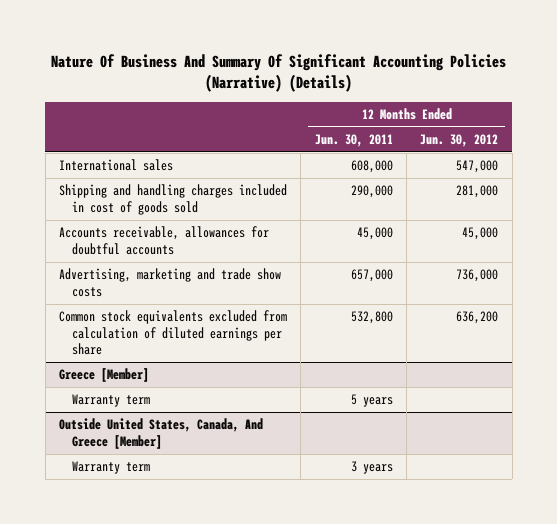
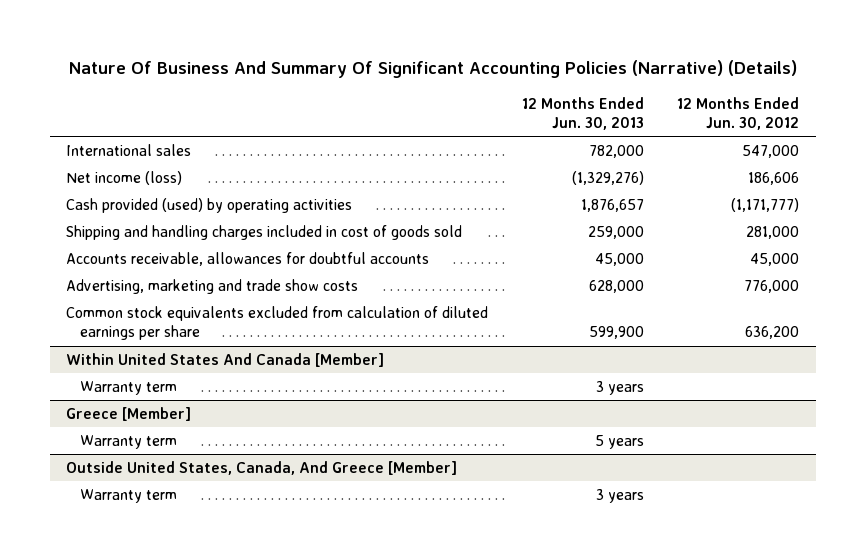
- | 12 Months Ended Jun. 30, 2011 | 12 Months Ended Jun. 30, 2012
+ | 12 Months Ended Jun. 30, 2013 | 12 Months Ended Jun. 30, 2012
+ Net income (loss) | (1,329,276) | 186,606
+ Cash provided (used) by operating activities | 1,876,657 | (1,171,777)
- Advertising, marketing and trade show costs | 657,000 | 736,000
+ Advertising, marketing and trade show costs | 628,000 | 776,000
+ Within United States And Canada [Member]
+ Warranty term | 3 years |

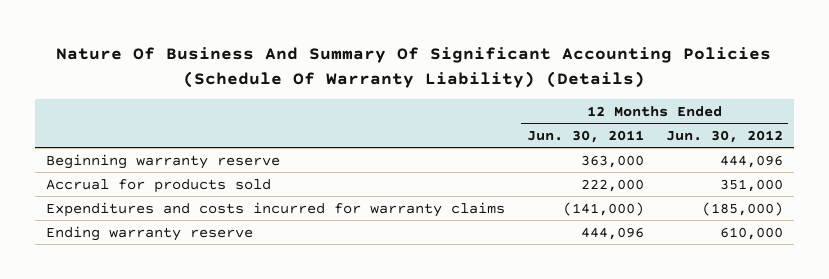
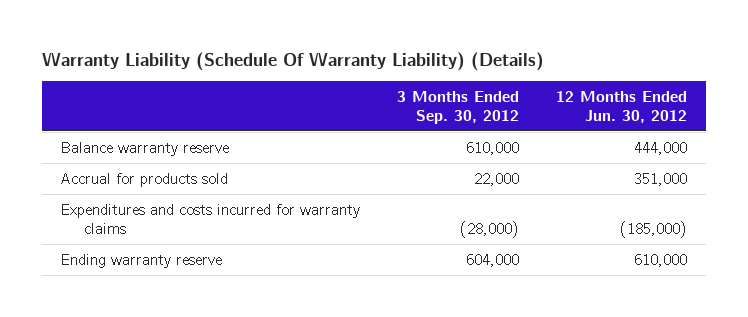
- Nature Of Business And Summary Of Significant Accounting Policies (Schedule Of Warranty Liability) (Details)
+ Warranty Liability (Schedule Of Warranty Liability) (Details)
- | 12 Months Ended Jun. 30, 2011 | 12 Months Ended Jun. 30, 2012
+ | 3 Months Ended Sep. 30, 2012 | 12 Months Ended Jun. 30, 2012
- Beginning warranty reserve | 363,000 | 444,096
+ Balance warranty reserve | 610,000 | 444,000

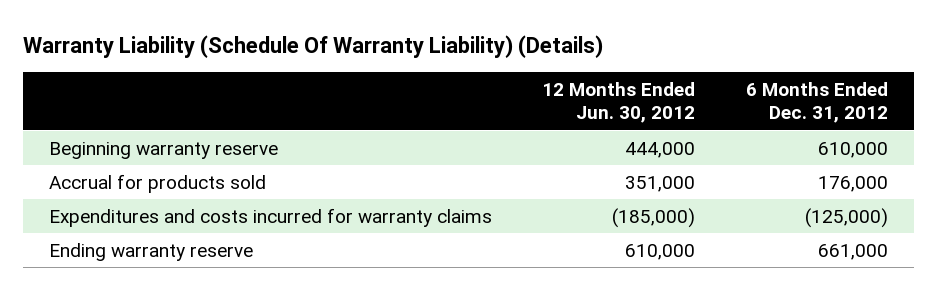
- | 3 Months Ended Sep. 30, 2012 | 12 Months Ended Jun. 30, 2012
+ | 12 Months Ended Jun. 30, 2012 | 6 Months Ended Dec. 31, 2012
- Balance warranty reserve | 610,000 | 444,000
+ Beginning warranty reserve | 444,000 | 610,000

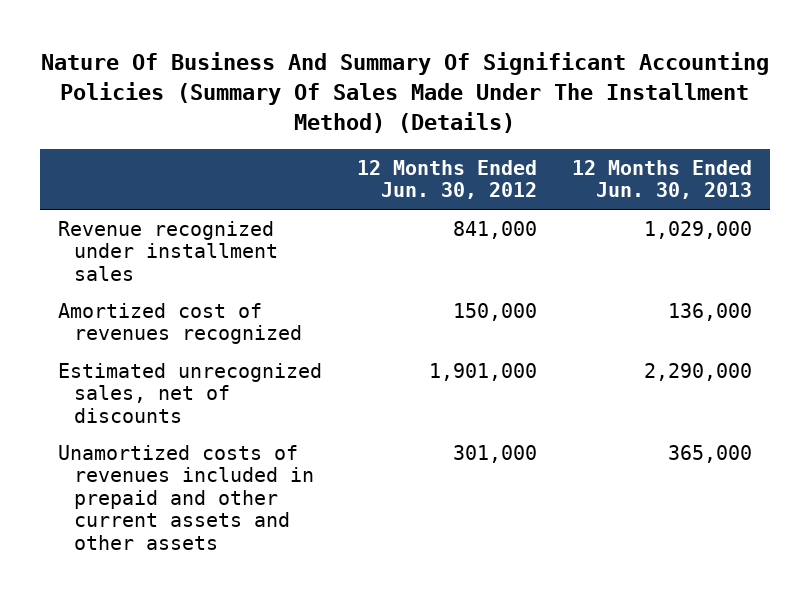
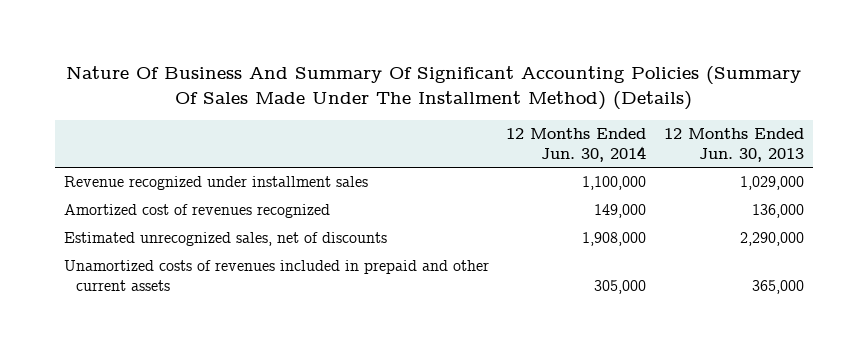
- | 12 Months Ended Jun. 30, 2012 | 12 Months Ended Jun. 30, 2013
+ | 12 Months Ended Jun. 30, 2014 | 12 Months Ended Jun. 30, 2013
- Unamortized costs of revenues included in prepaid and other current assets and other assets | 301,000 | 365,000
+ Unamortized costs of revenues included in prepaid and other current assets | 305,000 | 365,000

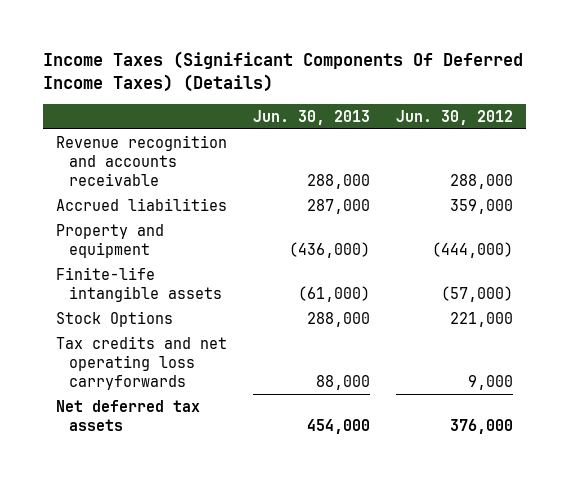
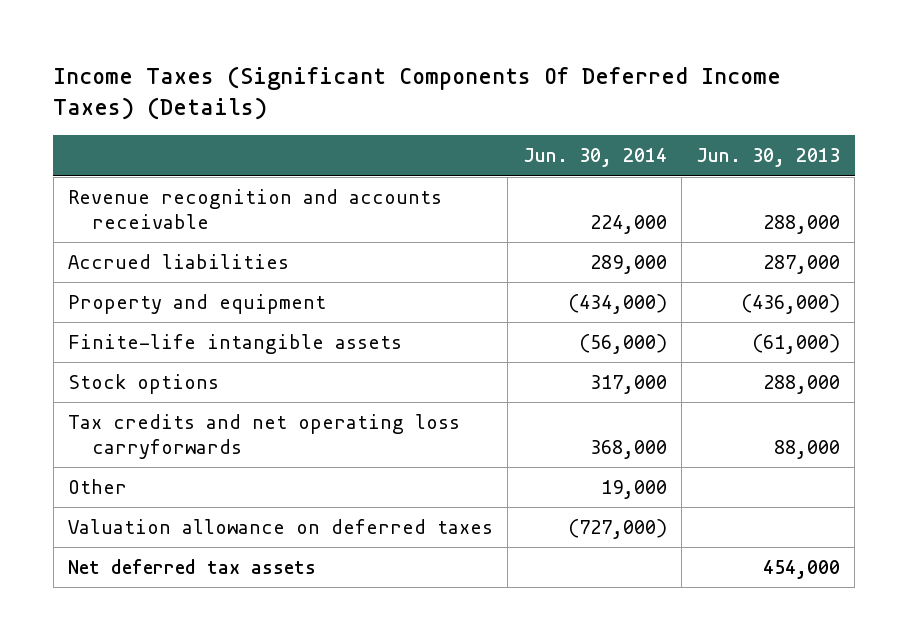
- | Jun. 30, 2013 | Jun. 30, 2012
+ | Jun. 30, 2014 | Jun. 30, 2013
- Stock Options | 288,000 | 221,000
+ Stock options | 317,000 | 288,000
+ Other | 19,000 |
+ Valuation allowance on deferred taxes | (727,000) |

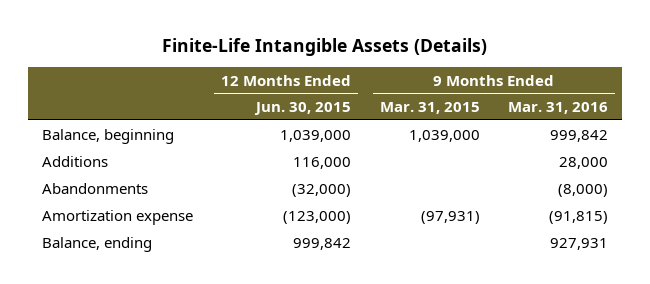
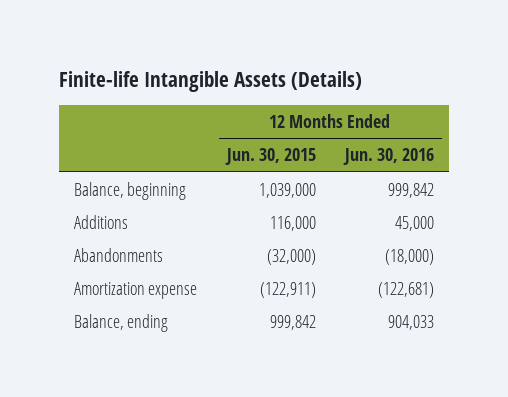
- Finite-Life Intangible Assets (Details)
+ Finite-life Intangible Assets (Details)
- | 12 Months Ended Jun. 30, 2015 | 9 Months Ended Mar. 31, 2015 | 9 Months Ended Mar. 31, 2016
+ | 12 Months Ended Jun. 30, 2015 | 12 Months Ended Jun. 30, 2016
- Amortization expense | (123,000) | (97,931) | (91,815)
+ Amortization expense | (122,911) | (122,681)

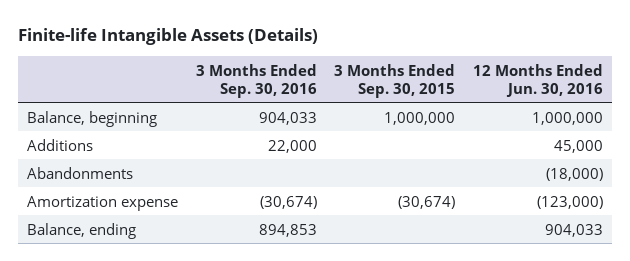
- | 12 Months Ended Jun. 30, 2015 | 12 Months Ended Jun. 30, 2016
+ | 3 Months Ended Sep. 30, 2016 | 3 Months Ended Sep. 30, 2015 | 12 Months Ended Jun. 30, 2016
- Balance, beginning | 1,039,000 | 999,842
+ Balance, beginning | 904,033 | 1,000,000 | 1,000,000
- Amortization expense | (122,911) | (122,681)
+ Amortization expense | (30,674) | (30,674) | (123,000)

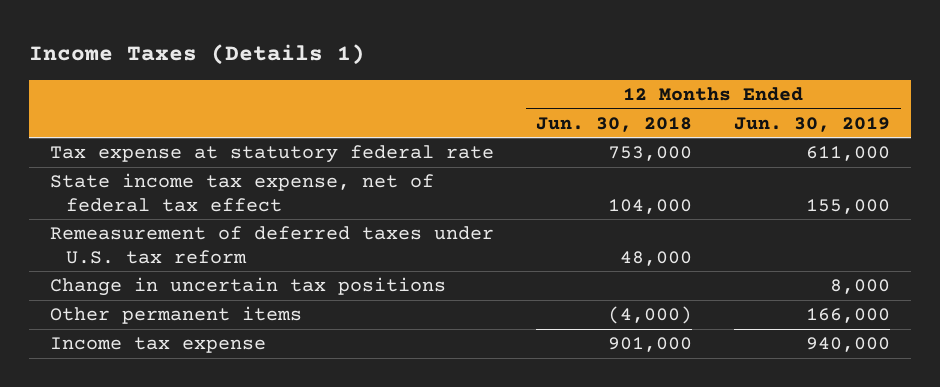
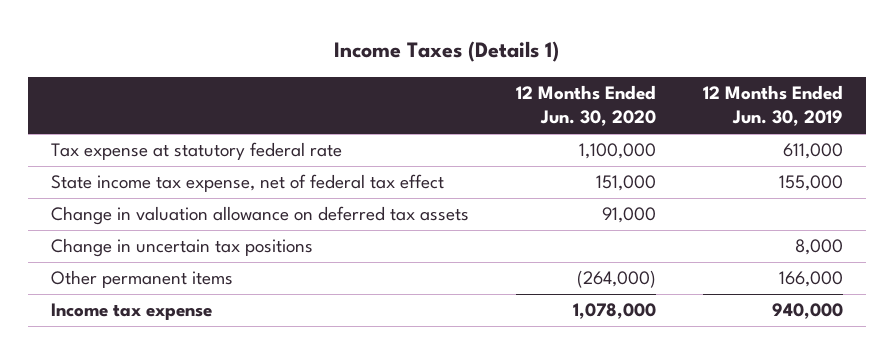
- | 12 Months Ended Jun. 30, 2018 | 12 Months Ended Jun. 30, 2019
+ | 12 Months Ended Jun. 30, 2020 | 12 Months Ended Jun. 30, 2019
- Remeasurement of deferred taxes under U.S. tax reform | 48,000 |
+ Change in valuation allowance on deferred tax assets | 91,000 |

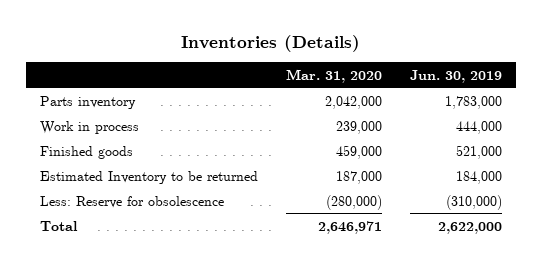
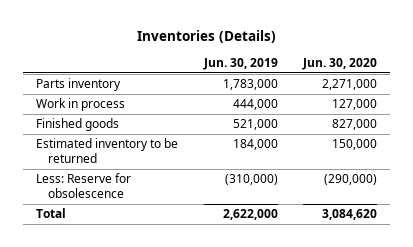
- | Mar. 31, 2020 | Jun. 30, 2019
+ | Jun. 30, 2019 | Jun. 30, 2020
- Estimated Inventory to be returned | 187,000 | 184,000
+ Estimated inventory to be returned | 184,000 | 150,000

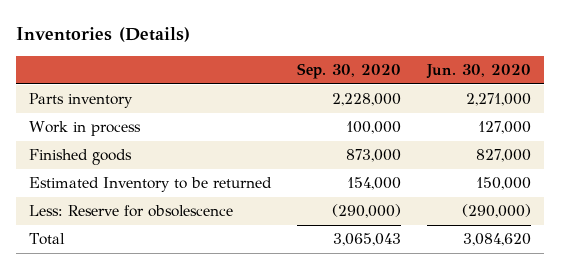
- | Jun. 30, 2019 | Jun. 30, 2020
+ | Sep. 30, 2020 | Jun. 30, 2020
- Estimated inventory to be returned | 184,000 | 150,000
+ Estimated Inventory to be returned | 154,000 | 150,000

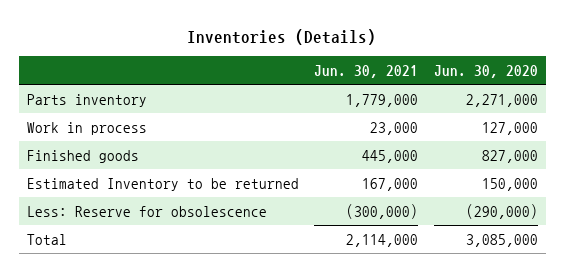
- | Sep. 30, 2020 | Jun. 30, 2020
+ | Jun. 30, 2021 | Jun. 30, 2020
- Total | 3,065,043 | 3,084,620
+ Total | 2,114,000 | 3,085,000

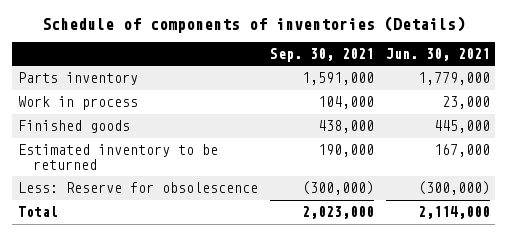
- Inventories (Details)
+ Schedule of components of inventories (Details)
- | Jun. 30, 2021 | Jun. 30, 2020
+ | Sep. 30, 2021 | Jun. 30, 2021
- Estimated Inventory to be returned | 167,000 | 150,000
+ Estimated inventory to be returned | 190,000 | 167,000

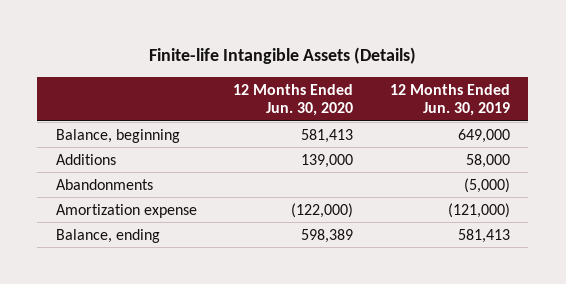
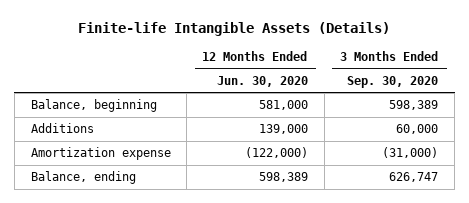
- | 12 Months Ended Jun. 30, 2020 | 12 Months Ended Jun. 30, 2019
+ | 12 Months Ended Jun. 30, 2020 | 3 Months Ended Sep. 30, 2020
- Balance, beginning | 581,413 | 649,000
+ Balance, beginning | 581,000 | 598,389
- Abandonments | | (5,000)

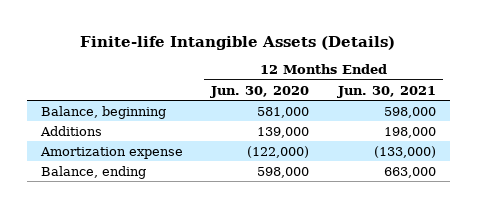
- | 12 Months Ended Jun. 30, 2020 | 3 Months Ended Sep. 30, 2020
+ | 12 Months Ended Jun. 30, 2020 | 12 Months Ended Jun. 30, 2021
- Balance, ending | 598,389 | 626,747
+ Balance, ending | 598,000 | 663,000

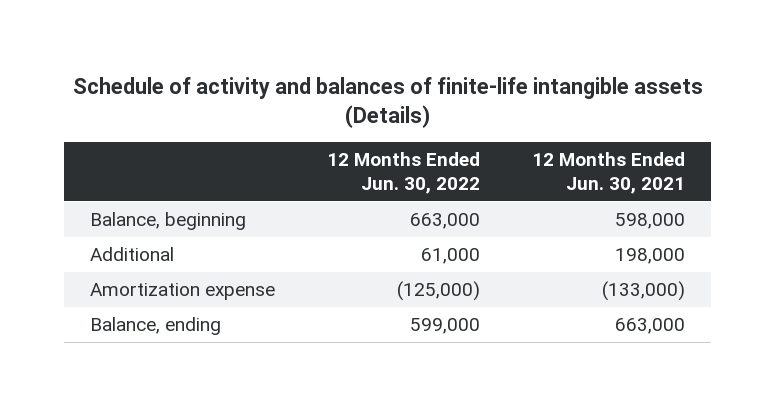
- Finite-life Intangible Assets (Details)
+ Schedule of activity and balances of finite-life intangible assets (Details)
- | 12 Months Ended Jun. 30, 2020 | 12 Months Ended Jun. 30, 2021
+ | 12 Months Ended Jun. 30, 2022 | 12 Months Ended Jun. 30, 2021
- Additions | 139,000 | 198,000
+ Additional | 61,000 | 198,000

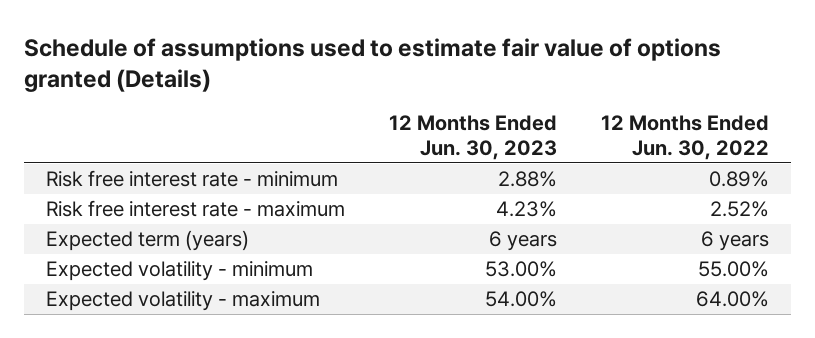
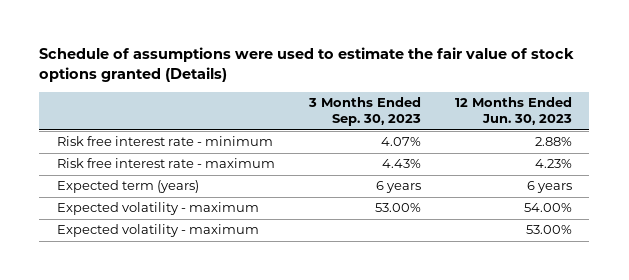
- Schedule of assumptions used to estimate fair value of options granted (Details)
+ Schedule of assumptions were used to estimate the fair value of stock options granted (Details)
- | 12 Months Ended Jun. 30, 2023 | 12 Months Ended Jun. 30, 2022
+ | 3 Months Ended Sep. 30, 2023 | 12 Months Ended Jun. 30, 2023
- Expected volatility - minimum | 53.00% | 55.00%
+ Expected volatility - maximum | | 53.00%

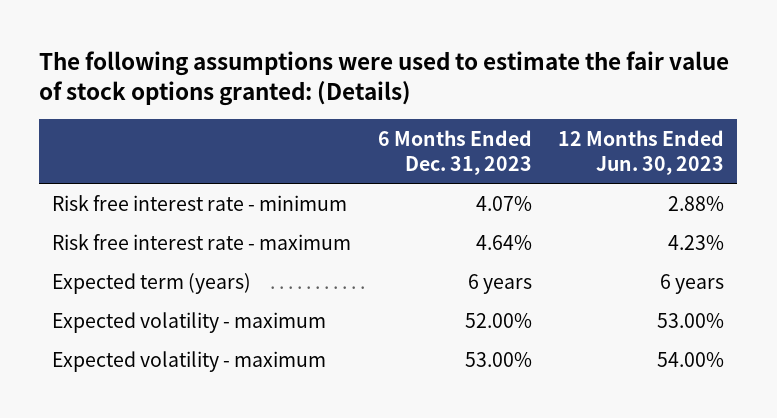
- Schedule of assumptions were used to estimate the fair value of stock options granted (Details)
+ The following assumptions were used to estimate the fair value of stock options granted: (Details)
- | 3 Months Ended Sep. 30, 2023 | 12 Months Ended Jun. 30, 2023
+ | 6 Months Ended Dec. 31, 2023 | 12 Months Ended Jun. 30, 2023
moved down: Expected volatility - maximum | 53.00% | 54.00%

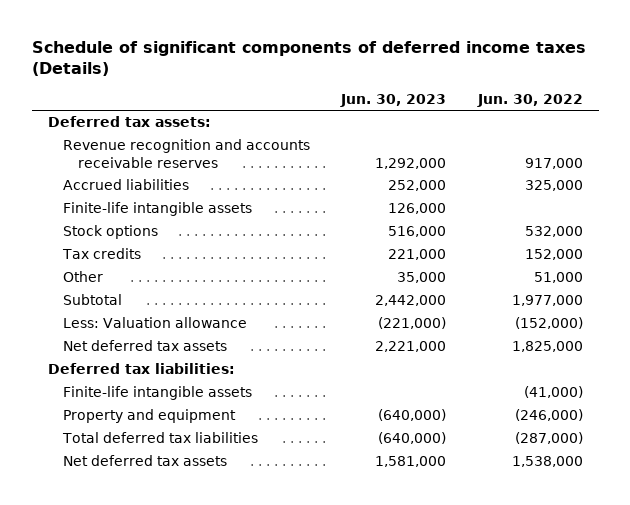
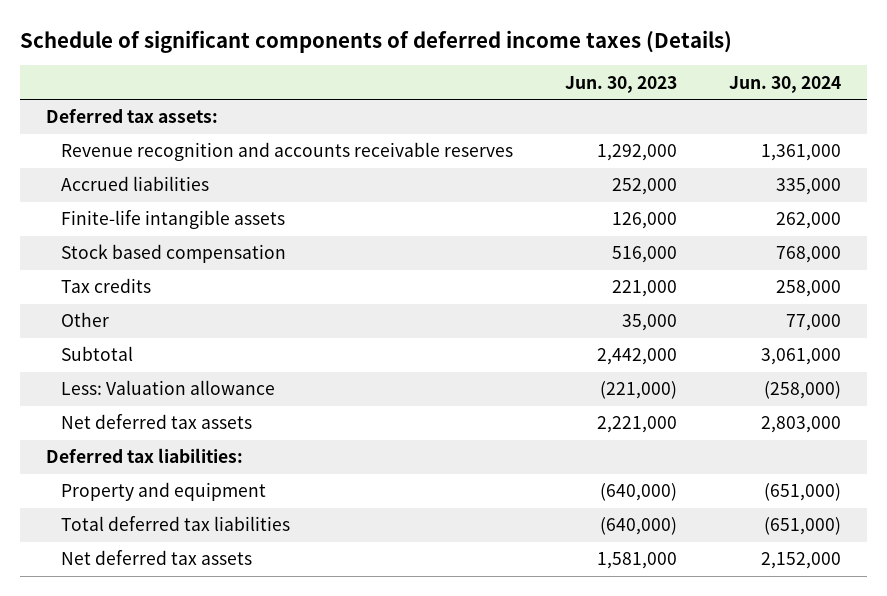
- | Jun. 30, 2023 | Jun. 30, 2022
+ | Jun. 30, 2023 | Jun. 30, 2024
- Stock options | 516,000 | 532,000
+ Stock based compensation | 516,000 | 768,000
- Finite-life intangible assets | | (41,000)

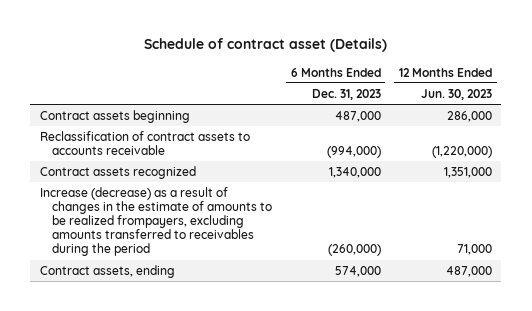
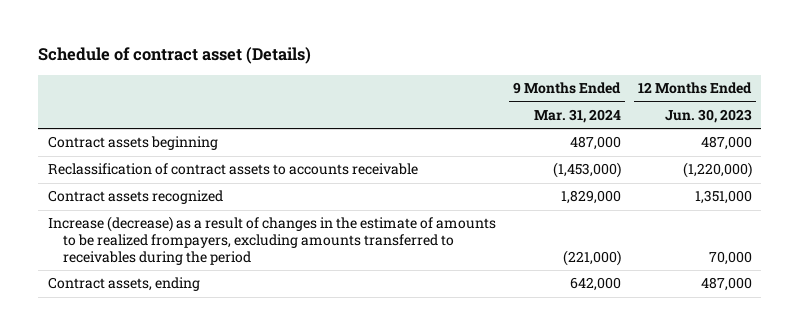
- | 6 Months Ended Dec. 31, 2023 | 12 Months Ended Jun. 30, 2023
+ | 9 Months Ended Mar. 31, 2024 | 12 Months Ended Jun. 30, 2023
- Contract assets beginning | 487,000 | 286,000
+ Contract assets beginning | 487,000 | 487,000
- Increase (decrease) as a result of changes in the estimate of amounts to be realized frompayers, excluding amounts transferred to receivables during the period | (260,000) | 71,000
+ Increase (decrease) as a result of changes in the estimate of amounts to be realized frompayers, excluding amounts transferred to receivables during the period | (221,000) | 70,000

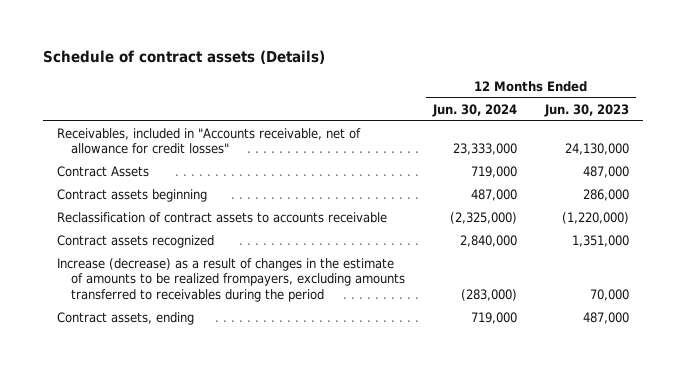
- Schedule of contract asset (Details)
+ Schedule of contract assets (Details)
- | 9 Months Ended Mar. 31, 2024 | 12 Months Ended Jun. 30, 2023
+ | 12 Months Ended Jun. 30, 2024 | 12 Months Ended Jun. 30, 2023
- Contract assets beginning | 487,000 | 487,000
+ Receivables, included in "Accounts receivable, net of allowance for credit losses" | 23,333,000 | 24,130,000
+ Contract Assets | 719,000 | 487,000
+ Contract assets beginning | 487,000 | 286,000

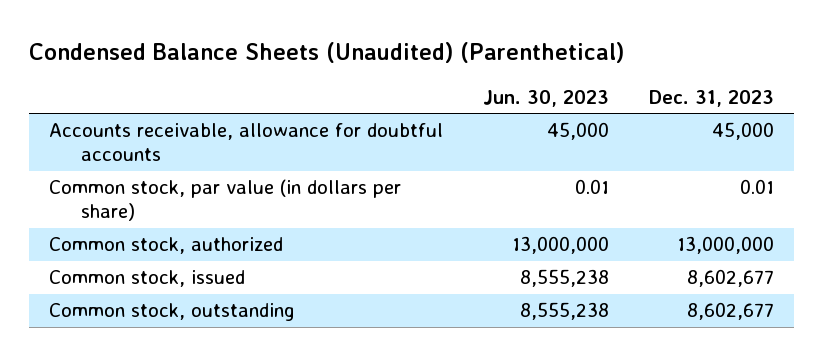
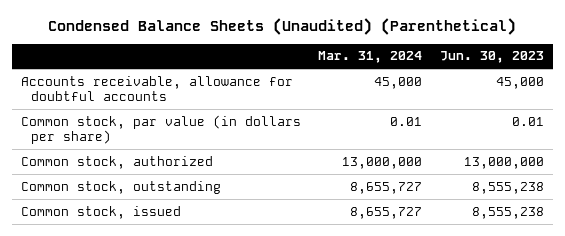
- | Jun. 30, 2023 | Dec. 31, 2023
+ | Mar. 31, 2024 | Jun. 30, 2023
moved down: Common stock, issued | 8,655,727 | 8,555,238

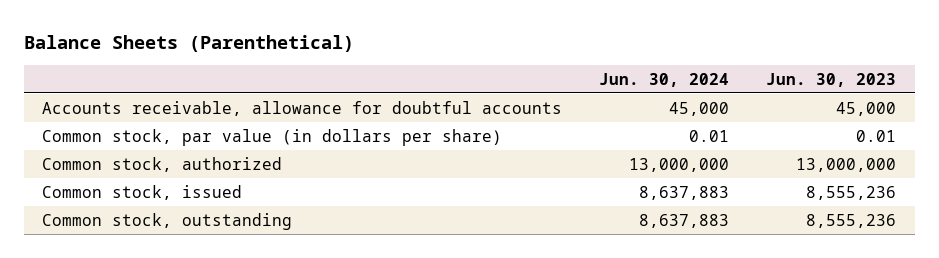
- Condensed Balance Sheets (Unaudited) (Parenthetical)
+ Balance Sheets (Parenthetical)
- | Mar. 31, 2024 | Jun. 30, 2023
+ | Jun. 30, 2024 | Jun. 30, 2023
- Common stock, outstanding | 8,655,727 | 8,555,238
- Common stock, issued | 8,655,727 | 8,555,238
+ Common stock, issued | 8,637,883 | 8,555,236
+ Common stock, outstanding | 8,637,883 | 8,555,236

